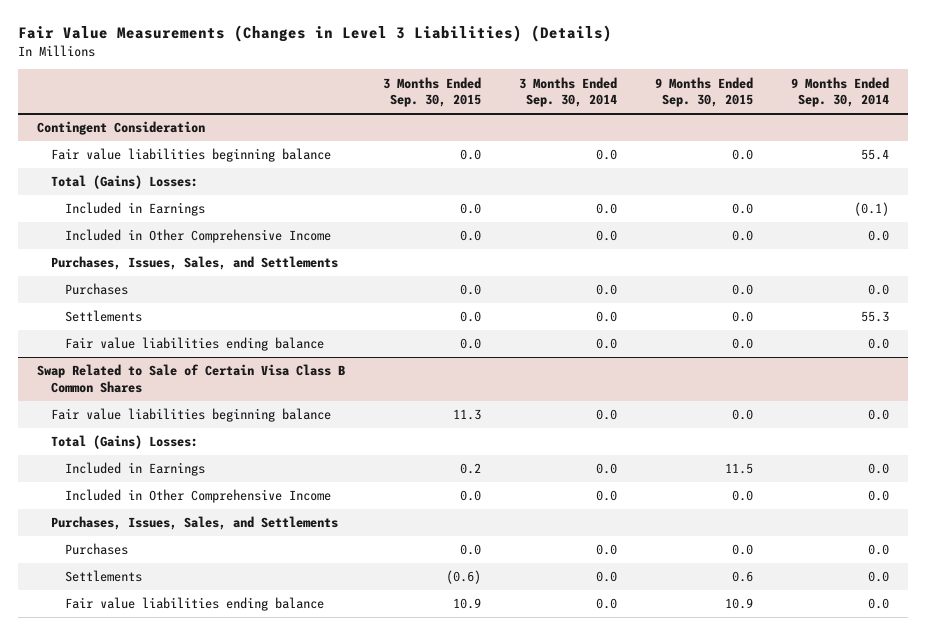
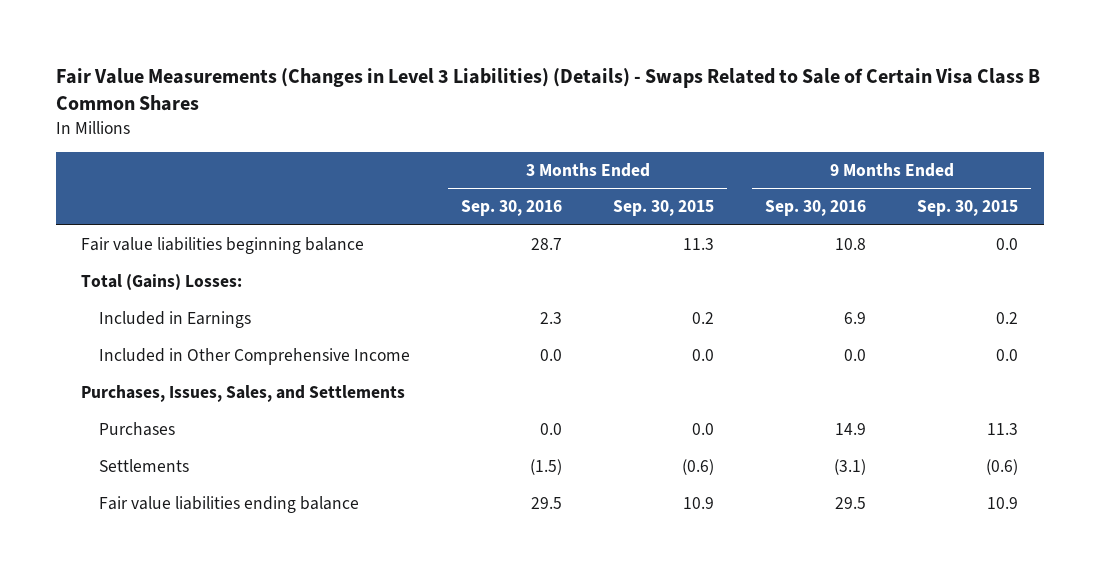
- Fair Value Measurements (Changes in Level 3 Liabilities) (Details)
+ Fair Value Measurements (Changes in Level 3 Liabilities) (Details) - Swaps Related to Sale of Certain Visa Class B Common Shares
- | 3 Months Ended Sep. 30, 2015 | 3 Months Ended Sep. 30, 2014 | 9 Months Ended Sep. 30, 2015 | 9 Months Ended Sep. 30, 2014
+ | 3 Months Ended Sep. 30, 2016 | 3 Months Ended Sep. 30, 2015 | 9 Months Ended Sep. 30, 2016 | 9 Months Ended Sep. 30, 2015
- Contingent Consideration
- Fair value liabilities beginning balance | 0.0 | 0.0 | 0.0 | 55.4
- Total (Gains) Losses:
- Included in Earnings | 0.0 | 0.0 | 0.0 | (0.1)
- Included in Other Comprehensive Income | 0.0 | 0.0 | 0.0 | 0.0
- Purchases, Issues, Sales, and Settlements
- Purchases | 0.0 | 0.0 | 0.0 | 0.0
- Settlements | 0.0 | 0.0 | 0.0 | 55.3
- Fair value liabilities ending balance | 0.0 | 0.0 | 0.0 | 0.0
- Swap Related to Sale of Certain Visa Class B Common Shares
- Included in Earnings | 0.2 | 0.0 | 11.5 | 0.0
+ Included in Earnings | 2.3 | 0.2 | 6.9 | 0.2
- Purchases | 0.0 | 0.0 | 0.0 | 0.0
- Settlements | (0.6) | 0.0 | 0.6 | 0.0
+ Purchases | 0.0 | 0.0 | 14.9 | 11.3
+ Settlements | (1.5) | (0.6) | (3.1) | (0.6)

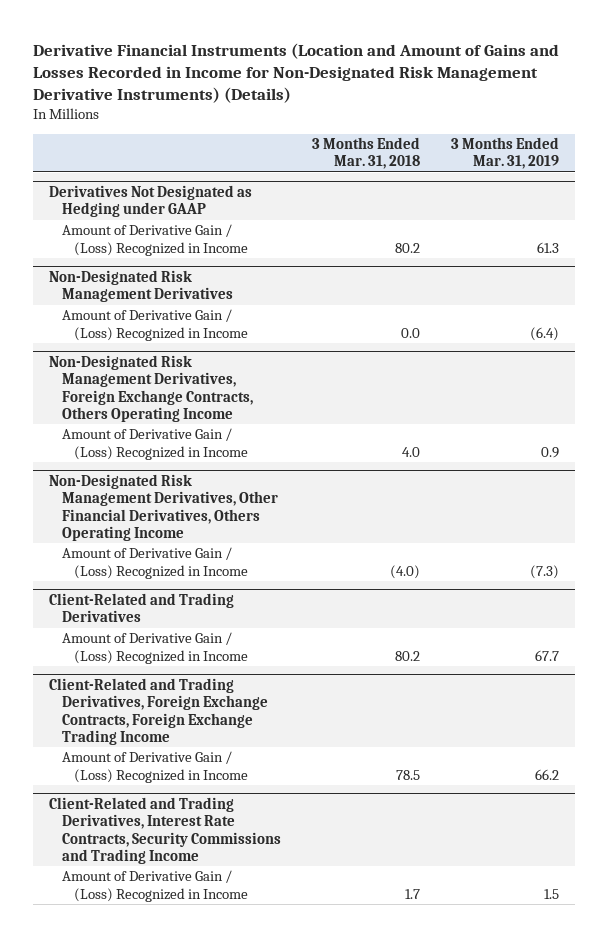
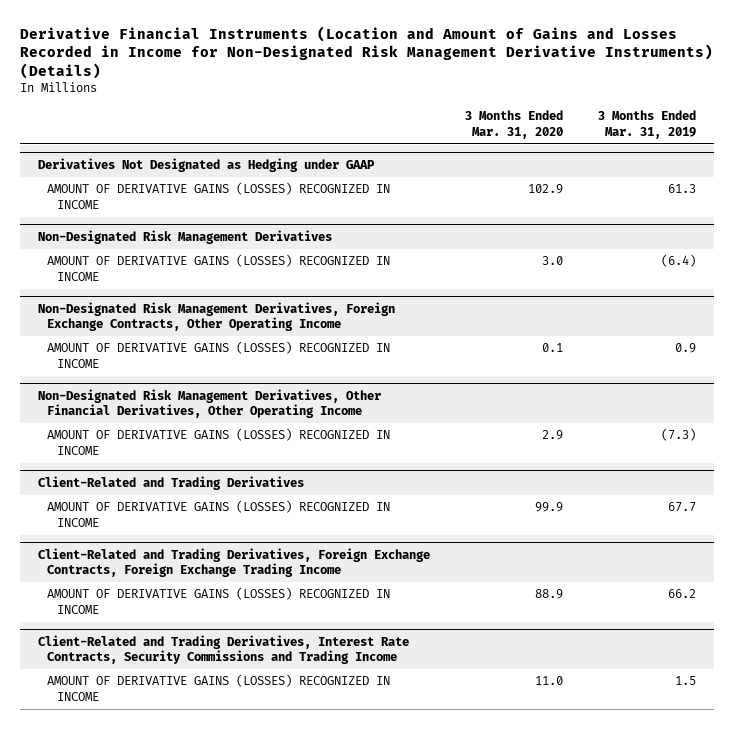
- | 3 Months Ended Mar. 31, 2018 | 3 Months Ended Mar. 31, 2019
+ | 3 Months Ended Mar. 31, 2020 | 3 Months Ended Mar. 31, 2019
@ Derivatives Not Designated as Hedging under GAAP
- Amount of Derivative Gain / (Loss) Recognized in Income | 80.2 | 61.3
+ AMOUNT OF DERIVATIVE GAINS (LOSSES) RECOGNIZED IN INCOME | 102.9 | 61.3
@ Non-Designated Risk Management Derivatives
- Amount of Derivative Gain / (Loss) Recognized in Income | 0.0 | (6.4)
- Non-Designated Risk Management Derivatives, Foreign Exchange Contracts, Others Operating Income
- Amount of Derivative Gain / (Loss) Recognized in Income | 4.0 | 0.9
- Non-Designated Risk Management Derivatives, Other Financial Derivatives, Others Operating Income
- Amount of Derivative Gain / (Loss) Recognized in Income | (4.0) | (7.3)
@ Non-Designated Risk Management Derivatives
+ AMOUNT OF DERIVATIVE GAINS (LOSSES) RECOGNIZED IN INCOME | 3.0 | (6.4)
+ Non-Designated Risk Management Derivatives, Foreign Exchange Contracts, Other Operating Income
+ AMOUNT OF DERIVATIVE GAINS (LOSSES) RECOGNIZED IN INCOME | 0.1 | 0.9
+ Non-Designated Risk Management Derivatives, Other Financial Derivatives, Other Operating Income
+ AMOUNT OF DERIVATIVE GAINS (LOSSES) RECOGNIZED IN INCOME | 2.9 | (7.3)
@ Client-Related and Trading Derivatives
- Amount of Derivative Gain / (Loss) Recognized in Income | 80.2 | 67.7
+ AMOUNT OF DERIVATIVE GAINS (LOSSES) RECOGNIZED IN INCOME | 99.9 | 67.7
@ Client-Related and Trading Derivatives, Foreign Exchange Contracts, Foreign Exchange Trading Income
- Amount of Derivative Gain / (Loss) Recognized in Income | 78.5 | 66.2
+ AMOUNT OF DERIVATIVE GAINS (LOSSES) RECOGNIZED IN INCOME | 88.9 | 66.2
@ Client-Related and Trading Derivatives, Interest Rate Contracts, Security Commissions and Trading Income
- Amount of Derivative Gain / (Loss) Recognized in Income | 1.7 | 1.5
+ AMOUNT OF DERIVATIVE GAINS (LOSSES) RECOGNIZED IN INCOME | 11.0 | 1.5

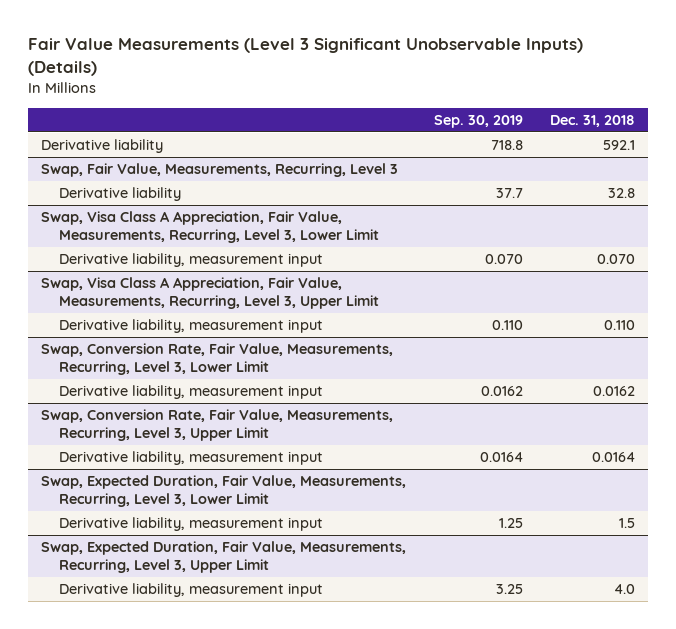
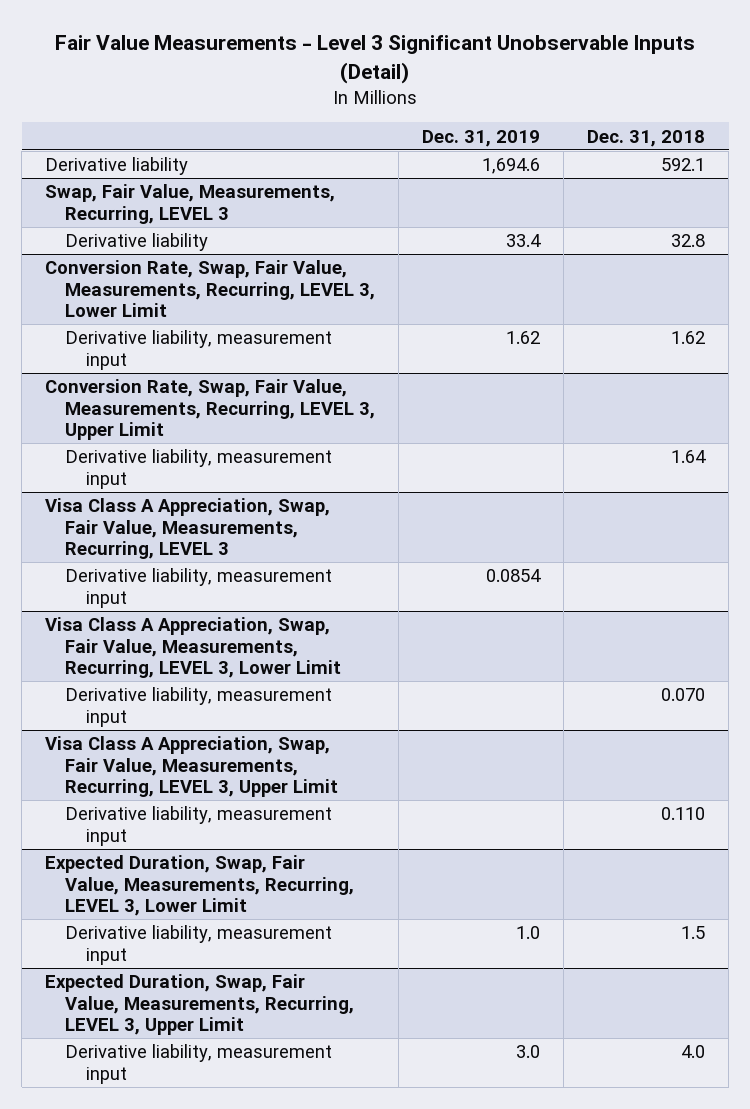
- Fair Value Measurements (Level 3 Significant Unobservable Inputs) (Details)
+ Fair Value Measurements - Level 3 Significant Unobservable Inputs (Detail)
- | Sep. 30, 2019 | Dec. 31, 2018
+ | Dec. 31, 2019 | Dec. 31, 2018
- Swap, Fair Value, Measurements, Recurring, Level 3
+ Swap, Fair Value, Measurements, Recurring, LEVEL 3
- Swap, Visa Class A Appreciation, Fair Value, Measurements, Recurring, Level 3, Lower Limit
+ Conversion Rate, Swap, Fair Value, Measurements, Recurring, LEVEL 3, Lower Limit
+ Derivative liability, measurement input | 1.62 | 1.62
+ Conversion Rate, Swap, Fair Value, Measurements, Recurring, LEVEL 3, Upper Limit
+ Derivative liability, measurement input | | 1.64
+ Visa Class A Appreciation, Swap, Fair Value, Measurements, Recurring, LEVEL 3
+ Derivative liability, measurement input | 0.0854 |
+ Visa Class A Appreciation, Swap, Fair Value, Measurements, Recurring, LEVEL 3, Lower Limit
- Swap, Visa Class A Appreciation, Fair Value, Measurements, Recurring, Level 3, Upper Limit
+ Visa Class A Appreciation, Swap, Fair Value, Measurements, Recurring, LEVEL 3, Upper Limit
- Swap, Conversion Rate, Fair Value, Measurements, Recurring, Level 3, Lower Limit
- Derivative liability, measurement input | 0.0162 | 0.0162
- Swap, Conversion Rate, Fair Value, Measurements, Recurring, Level 3, Upper Limit
- Derivative liability, measurement input | 0.0164 | 0.0164
- Swap, Expected Duration, Fair Value, Measurements, Recurring, Level 3, Lower Limit
+ Expected Duration, Swap, Fair Value, Measurements, Recurring, LEVEL 3, Lower Limit
- Swap, Expected Duration, Fair Value, Measurements, Recurring, Level 3, Upper Limit
+ Expected Duration, Swap, Fair Value, Measurements, Recurring, LEVEL 3, Upper Limit

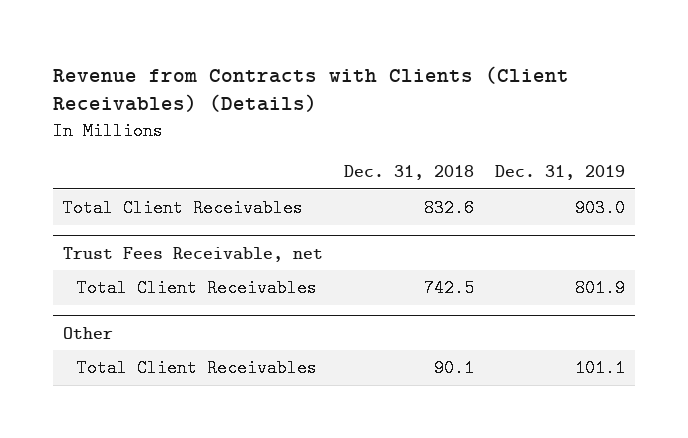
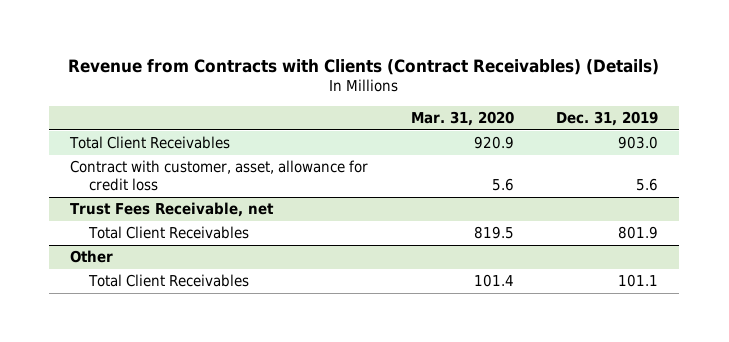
- Revenue from Contracts with Clients (Client Receivables) (Details)
+ Revenue from Contracts with Clients (Contract Receivables) (Details)
- | Dec. 31, 2018 | Dec. 31, 2019
+ | Mar. 31, 2020 | Dec. 31, 2019
+ Contract with customer, asset, allowance for credit loss | 5.6 | 5.6

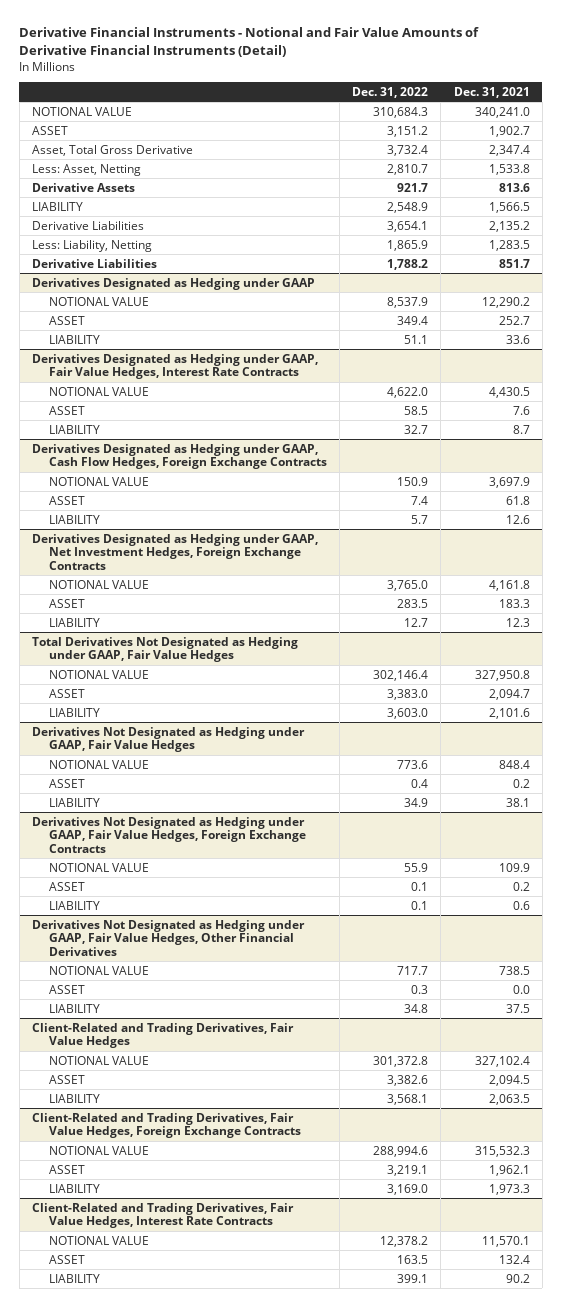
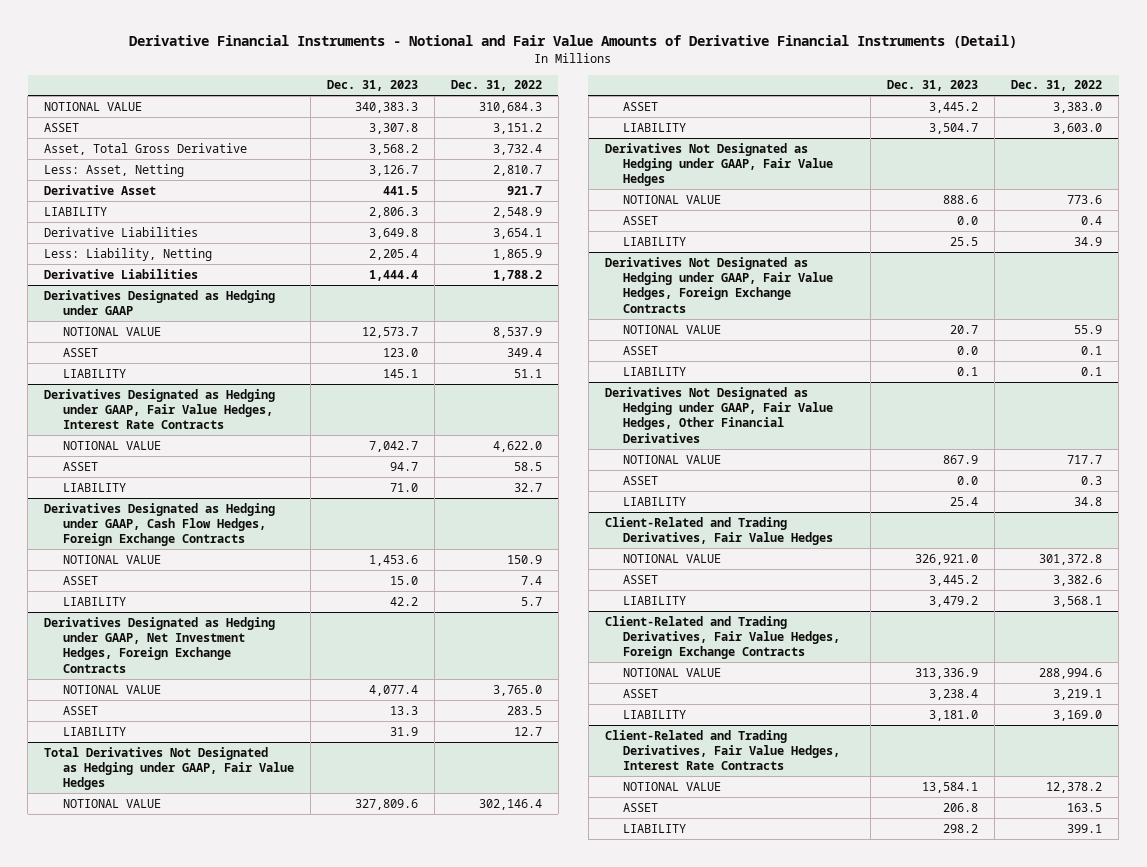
- | Dec. 31, 2022 | Dec. 31, 2021
+ | Dec. 31, 2023 | Dec. 31, 2022
- Derivative Assets | 921.7 | 813.6
+ Derivative Asset | 441.5 | 921.7

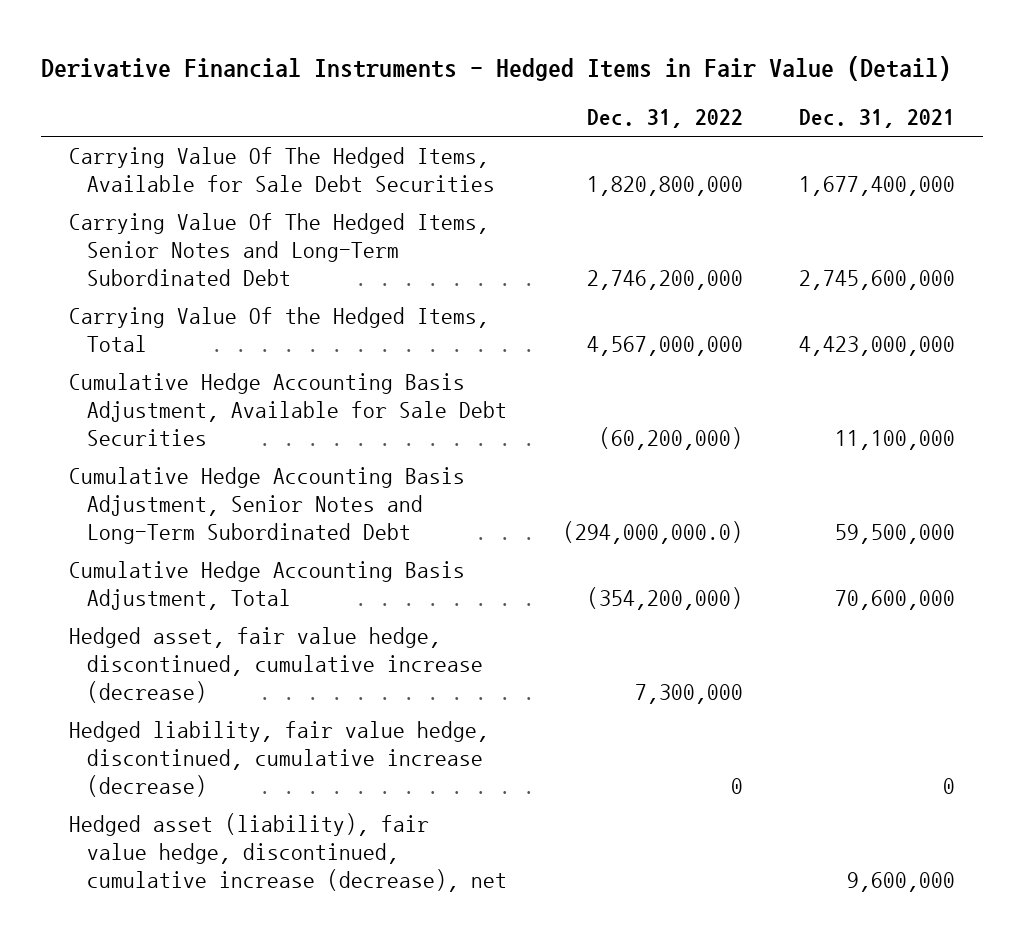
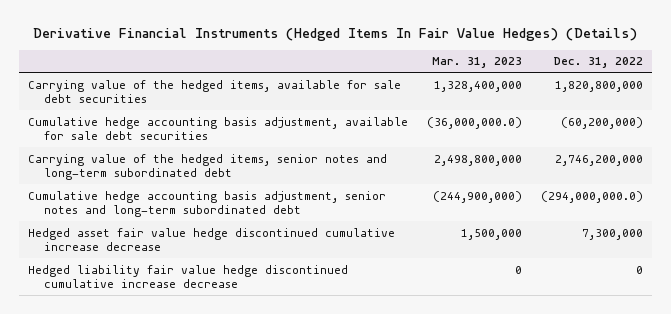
- Derivative Financial Instruments - Hedged Items in Fair Value (Detail)
+ Derivative Financial Instruments (Hedged Items In Fair Value Hedges) (Details)
- | Dec. 31, 2022 | Dec. 31, 2021
+ | Mar. 31, 2023 | Dec. 31, 2022
- Carrying Value Of The Hedged Items, Available for Sale Debt Securities | 1,820,800,000 | 1,677,400,000
- Carrying Value Of The Hedged Items, Senior Notes and Long-Term Subordinated Debt | 2,746,200,000 | 2,745,600,000
- Carrying Value Of the Hedged Items, Total | 4,567,000,000 | 4,423,000,000
- Cumulative Hedge Accounting Basis Adjustment, Available for Sale Debt Securities | (60,200,000) | 11,100,000
- Cumulative Hedge Accounting Basis Adjustment, Senior Notes and Long-Term Subordinated Debt | (294,000,000.0) | 59,500,000
- Cumulative Hedge Accounting Basis Adjustment, Total | (354,200,000) | 70,600,000
- Hedged asset, fair value hedge, discontinued, cumulative increase (decrease) | 7,300,000 |
- Hedged liability, fair value hedge, discontinued, cumulative increase (decrease) | 0 | 0
- Hedged asset (liability), fair value hedge, discontinued, cumulative increase (decrease), net | | 9,600,000
+ Carrying value of the hedged items, available for sale debt securities | 1,328,400,000 | 1,820,800,000
+ Cumulative hedge accounting basis adjustment, available for sale debt securities | (36,000,000.0) | (60,200,000)
+ Carrying value of the hedged items, senior notes and long-term subordinated debt | 2,498,800,000 | 2,746,200,000
+ Cumulative hedge accounting basis adjustment, senior notes and long-term subordinated debt | (244,900,000) | (294,000,000.0)
+ Hedged asset fair value hedge discontinued cumulative increase decrease | 1,500,000 | 7,300,000
+ Hedged liability fair value hedge discontinued cumulative increase decrease | 0 | 0

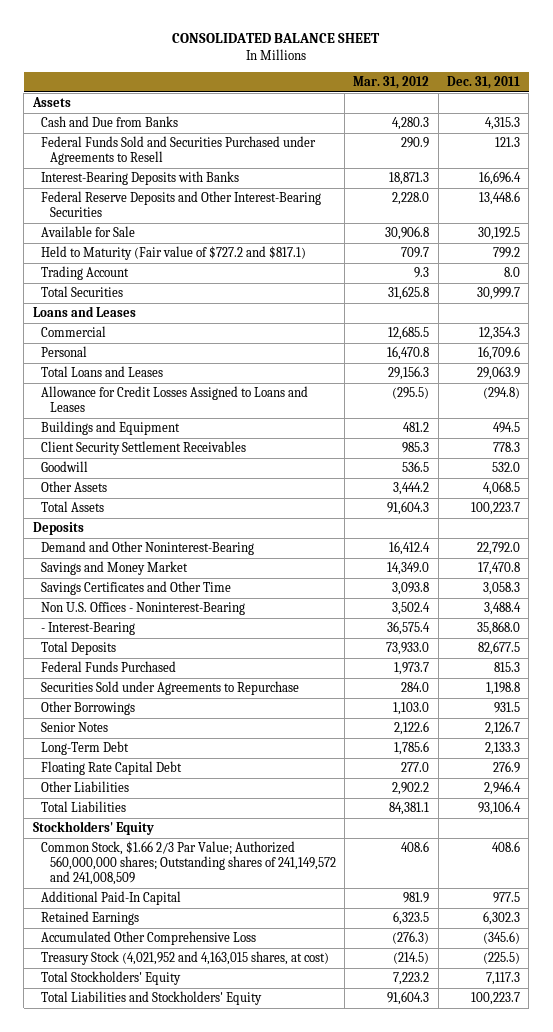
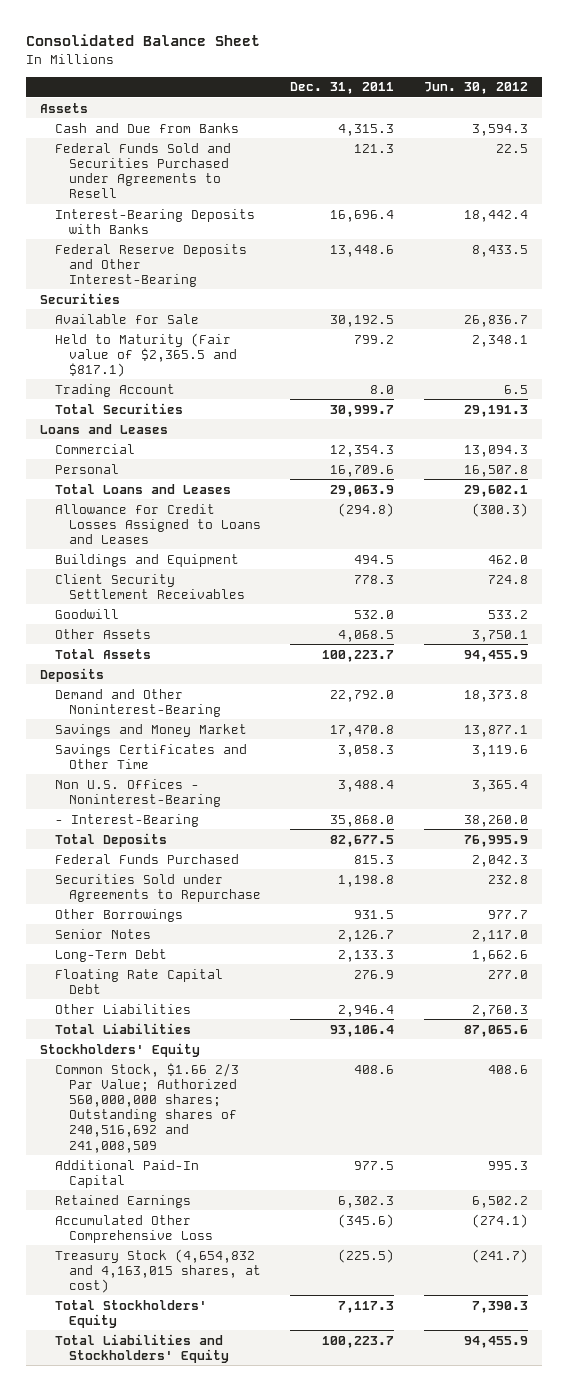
- CONSOLIDATED BALANCE SHEET
+ Consolidated Balance Sheet
- | Mar. 31, 2012 | Dec. 31, 2011
+ | Dec. 31, 2011 | Jun. 30, 2012
- Federal Reserve Deposits and Other Interest-Bearing Securities | 2,228.0 | 13,448.6
+ Federal Reserve Deposits and Other Interest-Bearing | 13,448.6 | 8,433.5
+ Securities
- Held to Maturity (Fair value of $727.2 and $817.1) | 709.7 | 799.2
+ Held to Maturity (Fair value of $2,365.5 and $817.1) | 799.2 | 2,348.1
- Common Stock, $1.66 2/3 Par Value; Authorized 560,000,000 shares; Outstanding shares of 241,149,572 and 241,008,509 | 408.6 | 408.6
+ Common Stock, $1.66 2/3 Par Value; Authorized 560,000,000 shares; Outstanding shares of 240,516,692 and 241,008,509 | 408.6 | 408.6
- Treasury Stock (4,021,952 and 4,163,015 shares, at cost) | (214.5) | (225.5)
+ Treasury Stock (4,654,832 and 4,163,015 shares, at cost) | (225.5) | (241.7)

